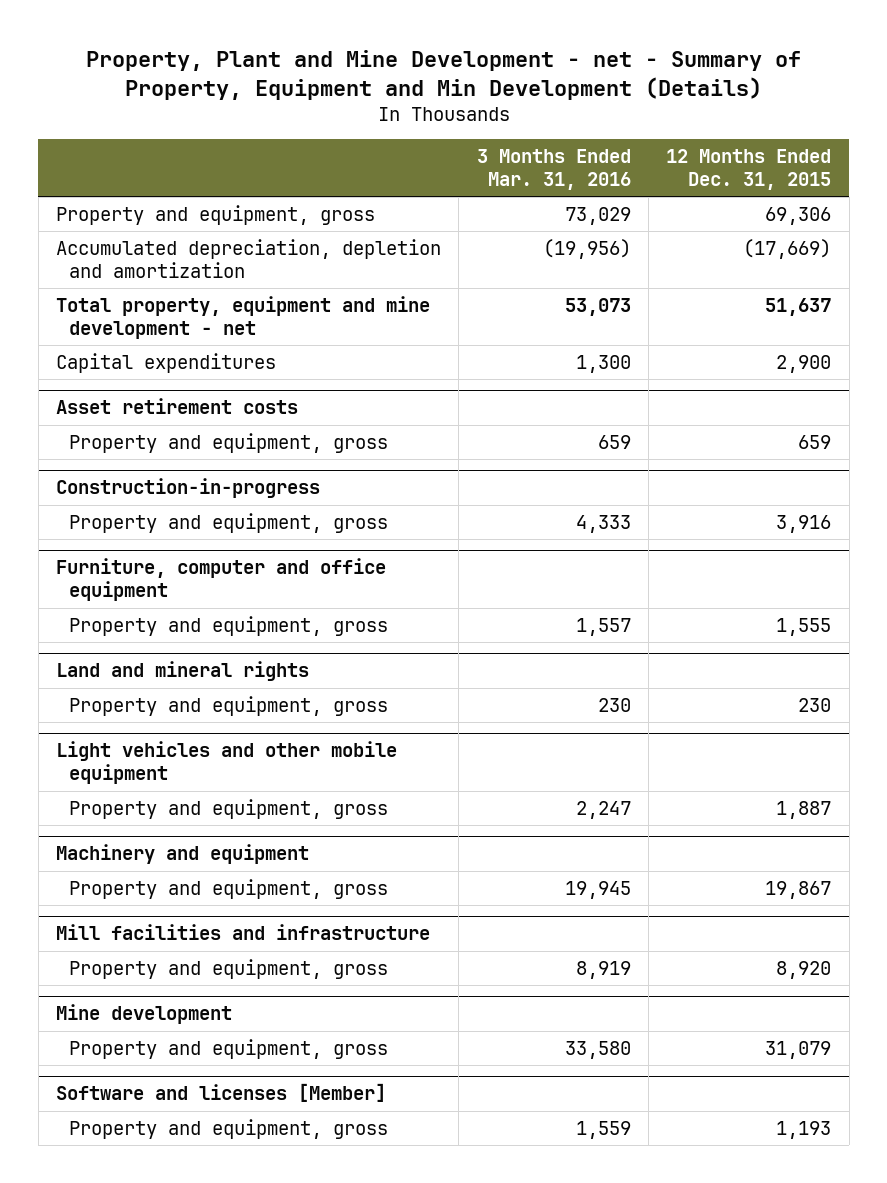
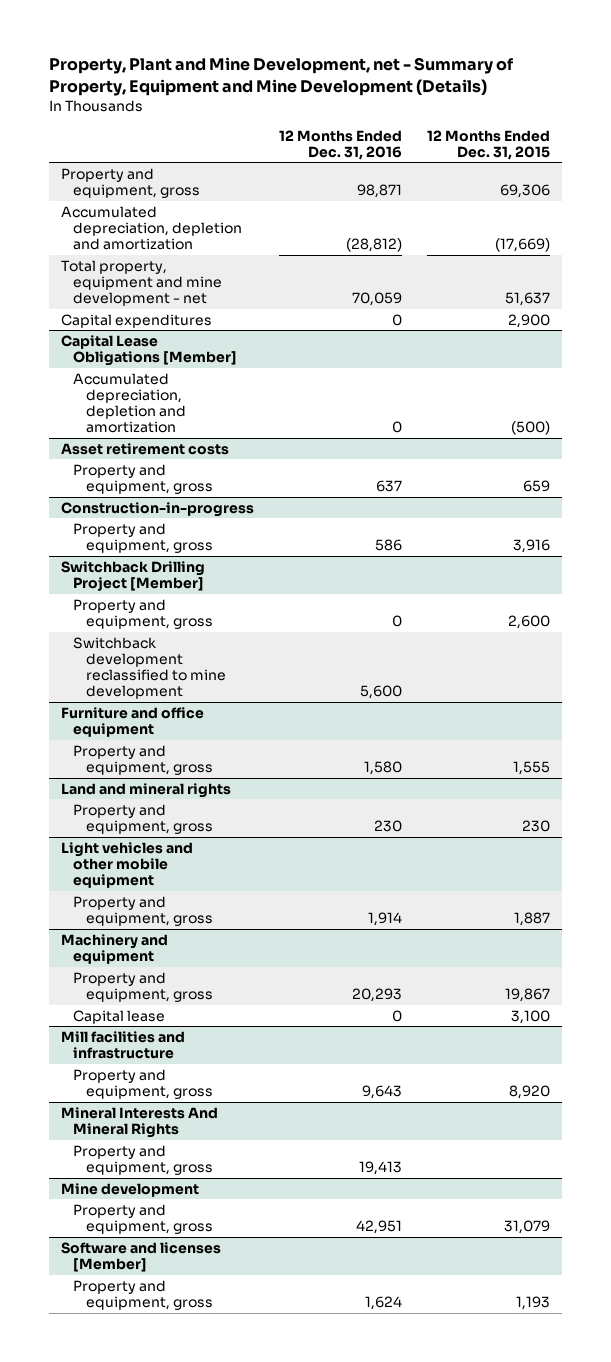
- Property, Plant and Mine Development - net - Summary of Property, Equipment and Min Development (Details)
+ Property, Plant and Mine Development, net - Summary of Property, Equipment and Mine Development (Details)
- | 3 Months Ended Mar. 31, 2016 | 12 Months Ended Dec. 31, 2015
+ | 12 Months Ended Dec. 31, 2016 | 12 Months Ended Dec. 31, 2015
+ Capital Lease Obligations [Member]
+ Accumulated depreciation, depletion and amortization | 0 | (500)
- Furniture, computer and office equipment
+ Switchback Drilling Project [Member]
+ Property and equipment, gross | 0 | 2,600
+ Switchback development reclassified to mine development | 5,600 |
+ Furniture and office equipment
@ Machinery and equipment
+ Capital lease | 0 | 3,100
+ Mineral Interests And Mineral Rights
+ Property and equipment, gross | 19,413 |

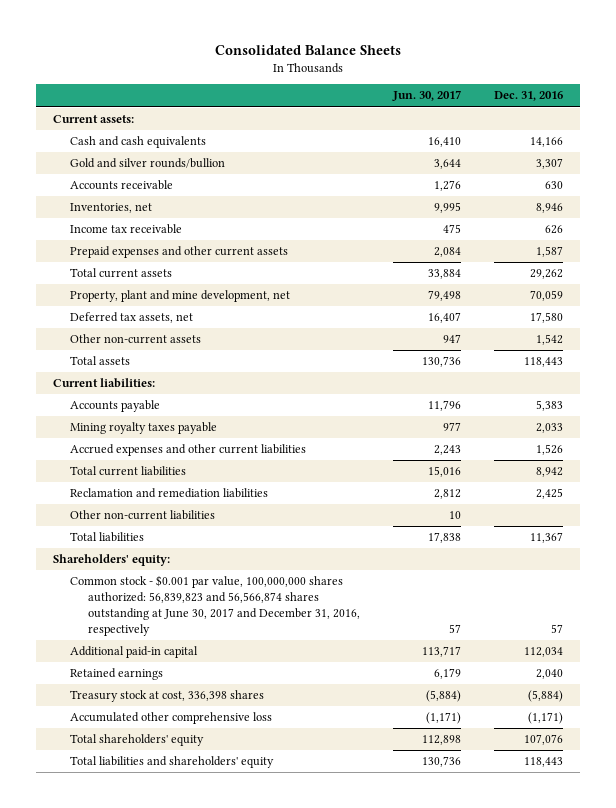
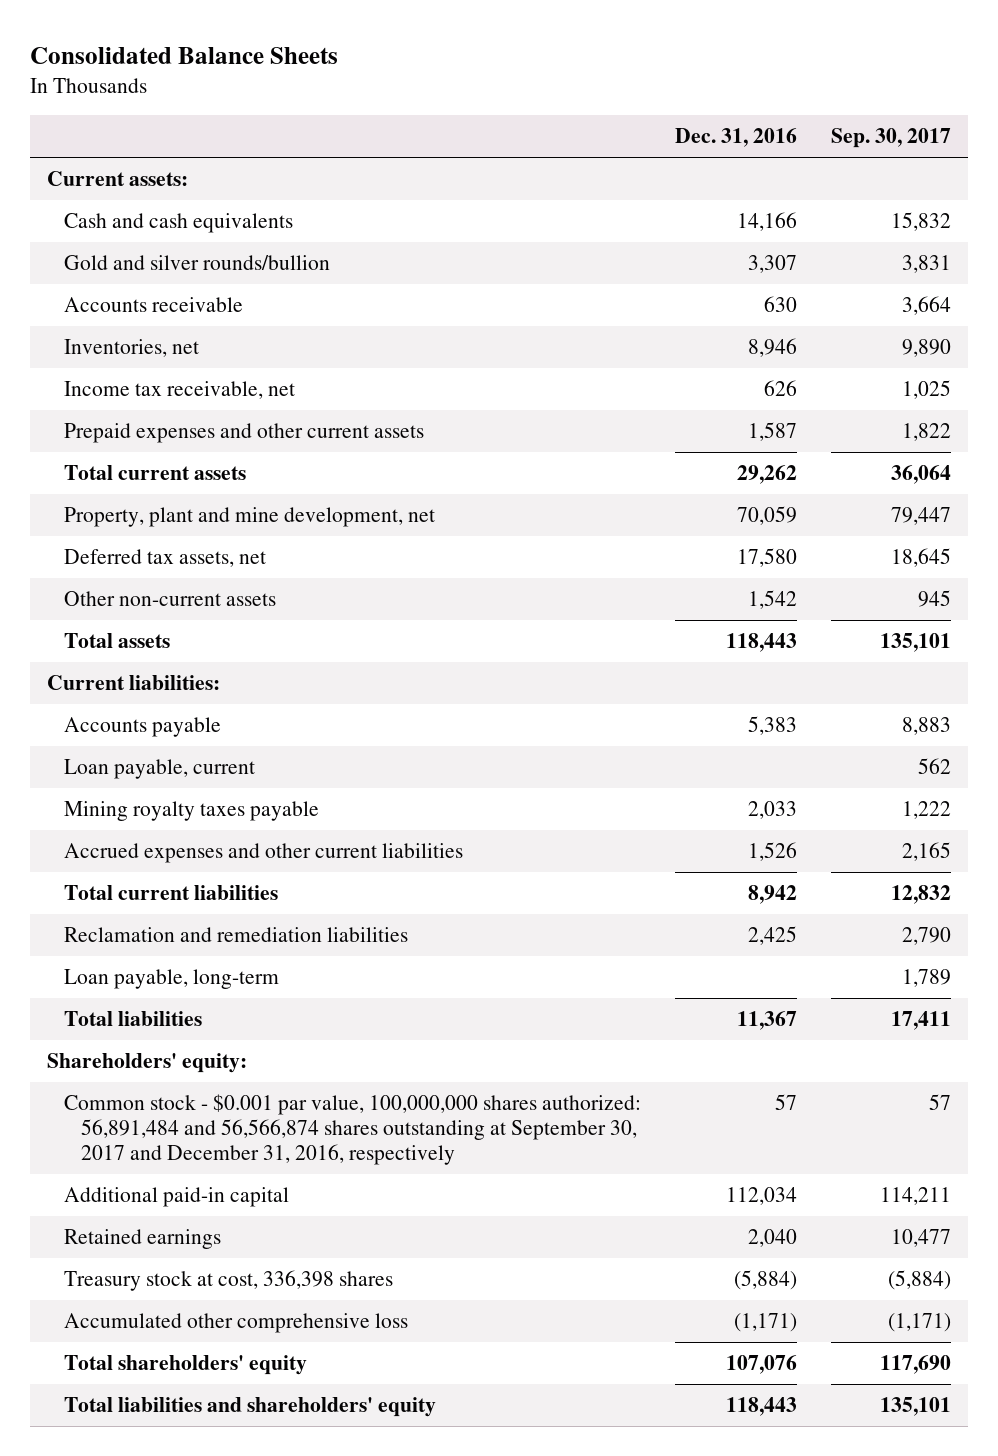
- | Jun. 30, 2017 | Dec. 31, 2016
+ | Dec. 31, 2016 | Sep. 30, 2017
- Income tax receivable | 475 | 626
+ Income tax receivable, net | 626 | 1,025
+ Loan payable, current | | 562
- Other non-current liabilities | 10 |
+ Loan payable, long-term | | 1,789
- Common stock - $0.001 par value, 100,000,000 shares authorized: 56,839,823 and 56,566,874 shares outstanding at June 30, 2017 and December 31, 2016, respectively | 57 | 57
+ Common stock - $0.001 par value, 100,000,000 shares authorized: 56,891,484 and 56,566,874 shares outstanding at September 30, 2017 and December 31, 2016, respectively | 57 | 57

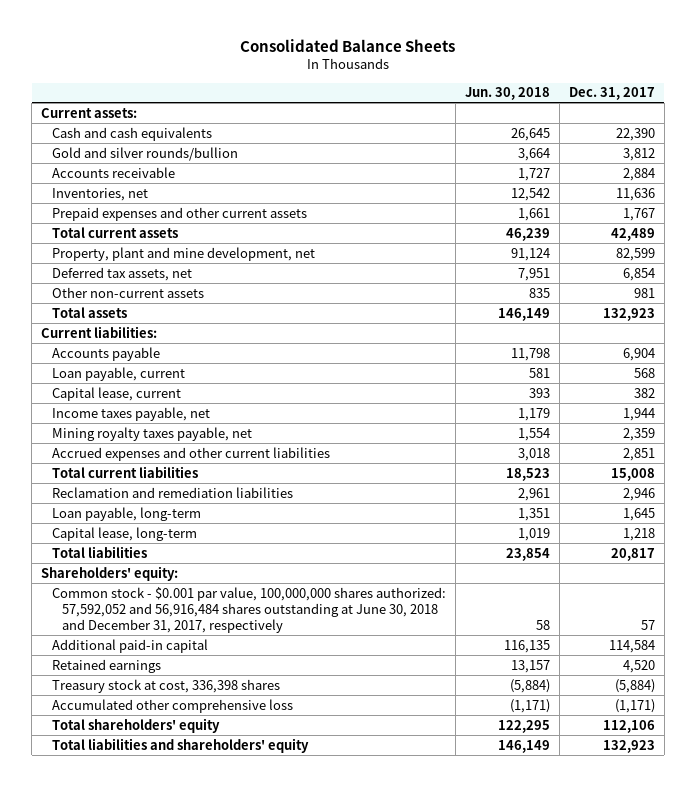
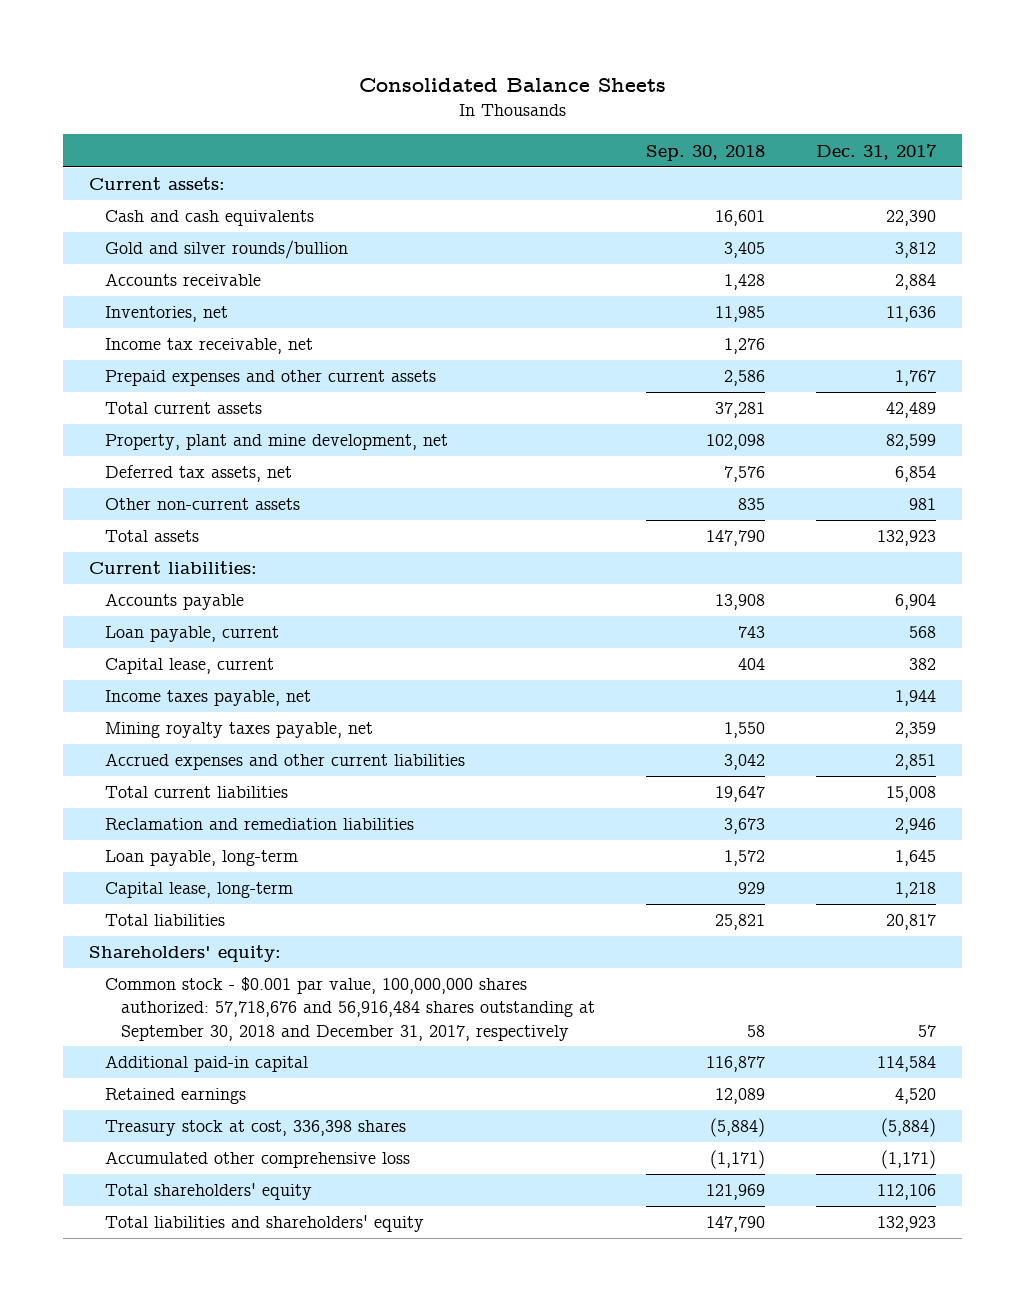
- | Jun. 30, 2018 | Dec. 31, 2017
+ | Sep. 30, 2018 | Dec. 31, 2017
+ Income tax receivable, net | 1,276 |
- Common stock - $0.001 par value, 100,000,000 shares authorized: 57,592,052 and 56,916,484 shares outstanding at June 30, 2018 and December 31, 2017, respectively | 58 | 57
+ Common stock - $0.001 par value, 100,000,000 shares authorized: 57,718,676 and 56,916,484 shares outstanding at September 30, 2018 and December 31, 2017, respectively | 58 | 57

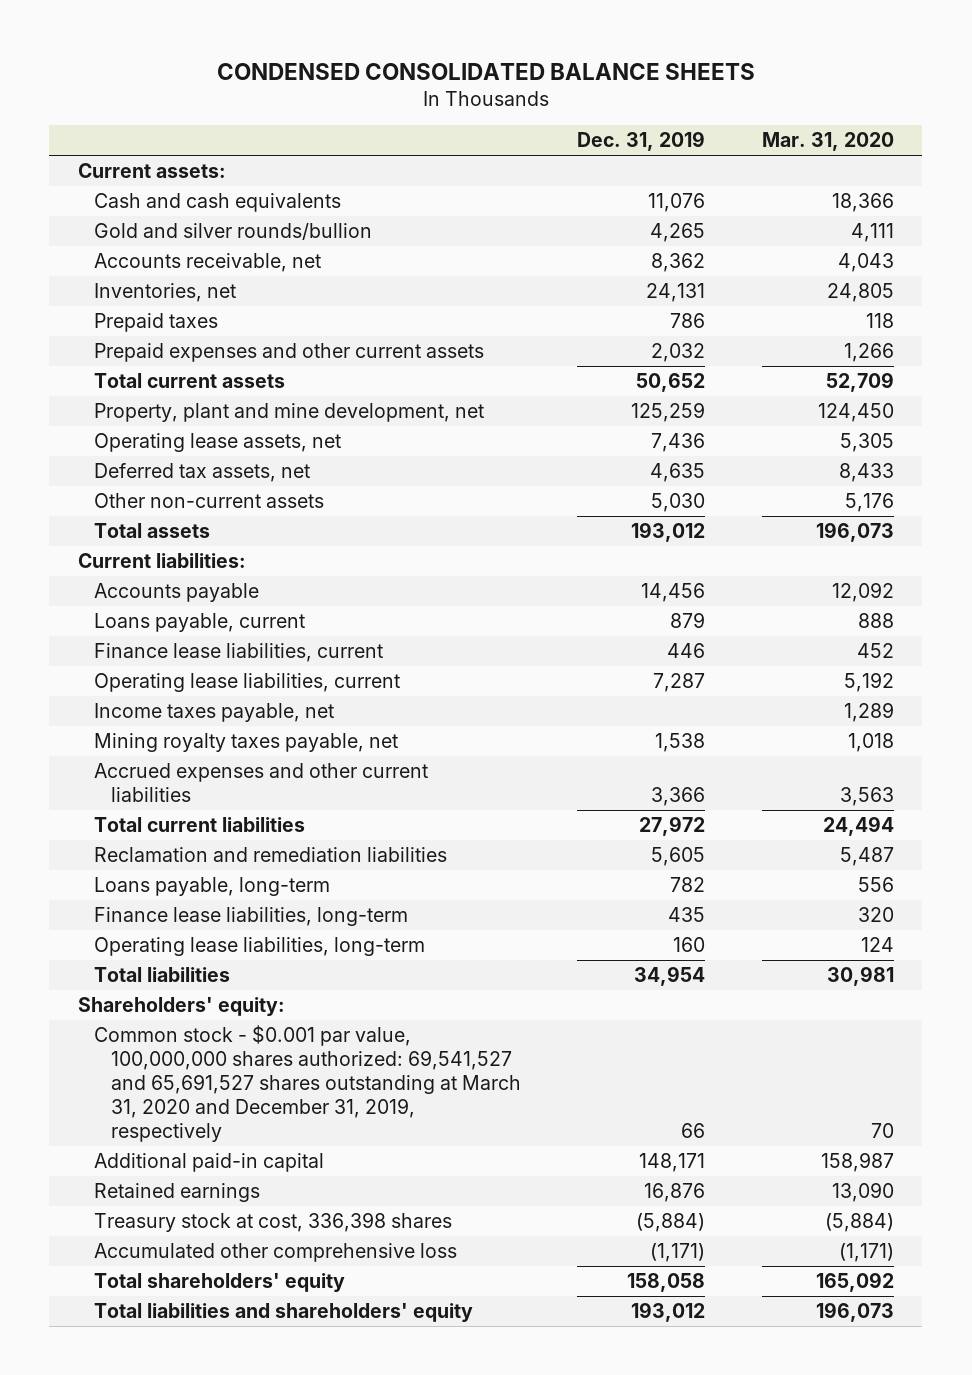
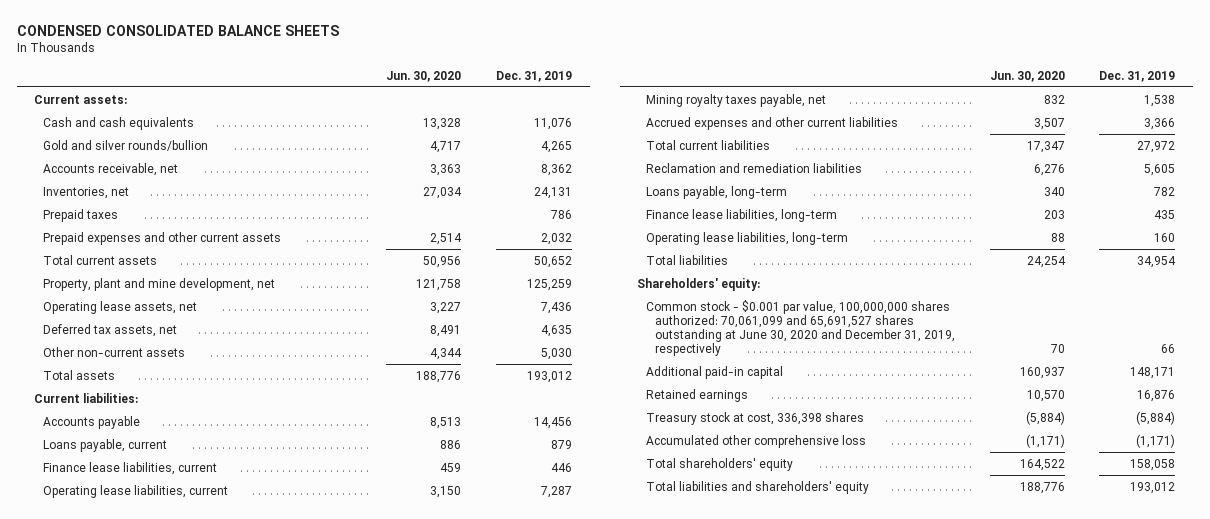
- | Dec. 31, 2019 | Mar. 31, 2020
+ | Jun. 30, 2020 | Dec. 31, 2019
- Income taxes payable, net | | 1,289
- Common stock - $0.001 par value, 100,000,000 shares authorized: 69,541,527 and 65,691,527 shares outstanding at March 31, 2020 and December 31, 2019, respectively | 66 | 70
+ Common stock - $0.001 par value, 100,000,000 shares authorized: 70,061,099 and 65,691,527 shares outstanding at June 30, 2020 and December 31, 2019, respectively | 70 | 66

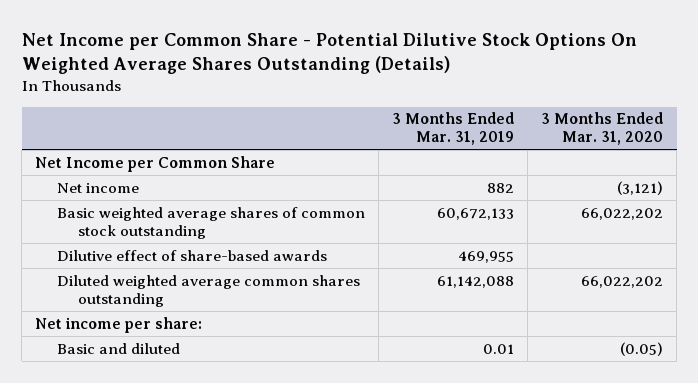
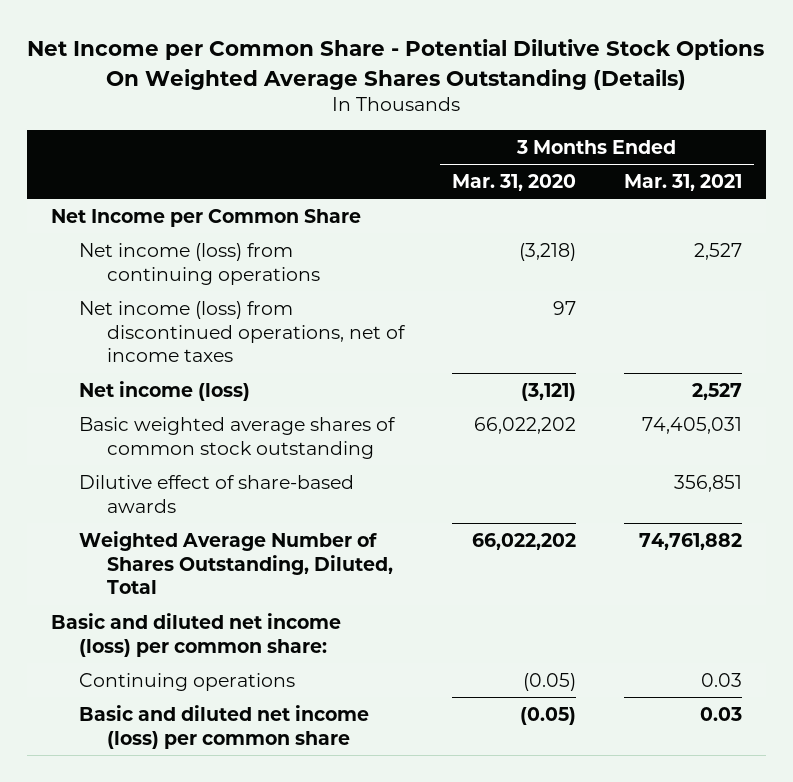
- | 3 Months Ended Mar. 31, 2019 | 3 Months Ended Mar. 31, 2020
+ | 3 Months Ended Mar. 31, 2020 | 3 Months Ended Mar. 31, 2021
- Net income | 882 | (3,121)
+ Net income (loss) from continuing operations | (3,218) | 2,527
+ Net income (loss) from discontinued operations, net of income taxes | 97 |
+ Net income (loss) | (3,121) | 2,527
- Diluted weighted average common shares outstanding | 61,142,088 | 66,022,202
- Net income per share:
- Basic and diluted | 0.01 | (0.05)
+ Weighted Average Number of Shares Outstanding, Diluted, Total | 66,022,202 | 74,761,882
+ Basic and diluted net income (loss) per common share:
+ Continuing operations | (0.05) | 0.03
+ Basic and diluted net income (loss) per common share | (0.05) | 0.03

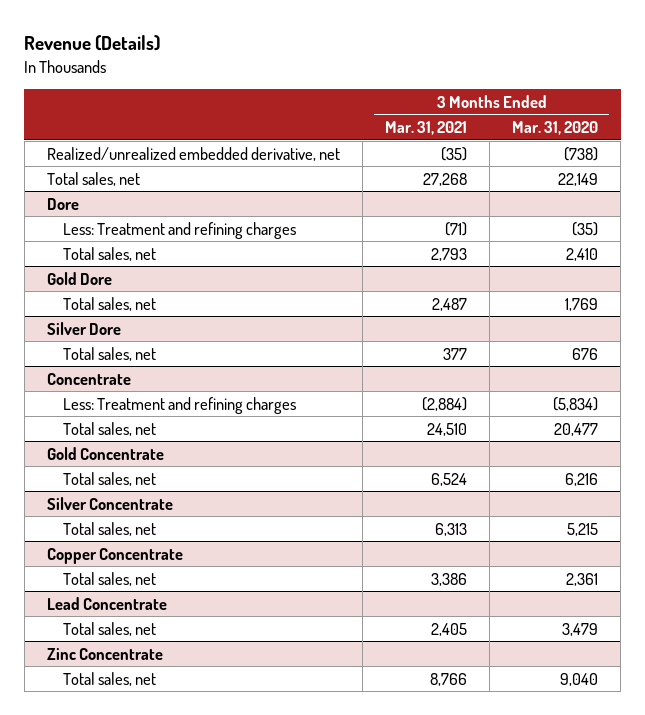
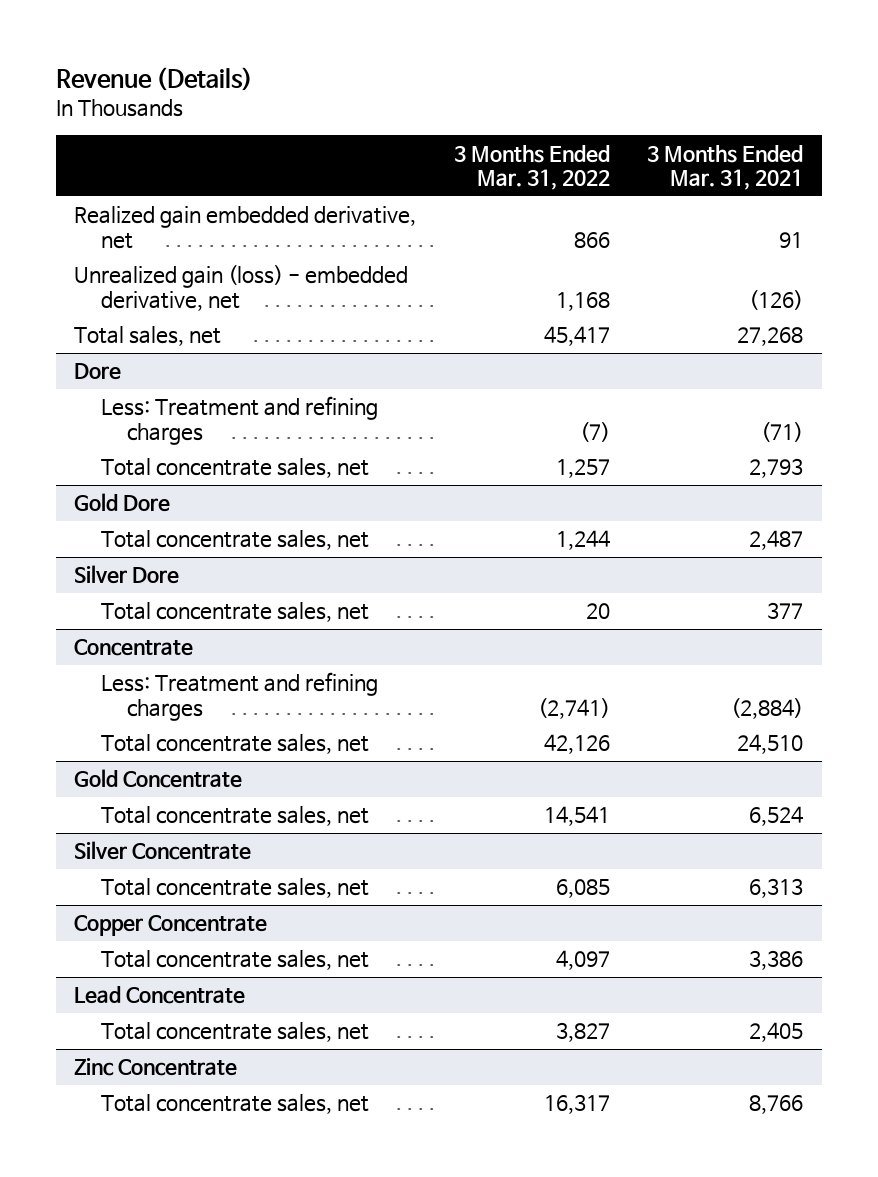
- | 3 Months Ended Mar. 31, 2021 | 3 Months Ended Mar. 31, 2020
+ | 3 Months Ended Mar. 31, 2022 | 3 Months Ended Mar. 31, 2021
- Realized/unrealized embedded derivative, net | (35) | (738)
+ Realized gain embedded derivative, net | 866 | 91
+ Unrealized gain (loss) - embedded derivative, net | 1,168 | (126)
@ Dore
- Total sales, net | 2,793 | 2,410
+ Total concentrate sales, net | 1,257 | 2,793
@ Gold Dore
- Total sales, net | 2,487 | 1,769
+ Total concentrate sales, net | 1,244 | 2,487
@ Silver Dore
- Total sales, net | 377 | 676
+ Total concentrate sales, net | 20 | 377
@ Concentrate
- Total sales, net | 24,510 | 20,477
+ Total concentrate sales, net | 42,126 | 24,510
@ Gold Concentrate
- Total sales, net | 6,524 | 6,216
+ Total concentrate sales, net | 14,541 | 6,524
@ Silver Concentrate
- Total sales, net | 6,313 | 5,215
+ Total concentrate sales, net | 6,085 | 6,313
@ Copper Concentrate
- Total sales, net | 3,386 | 2,361
+ Total concentrate sales, net | 4,097 | 3,386
@ Lead Concentrate
- Total sales, net | 2,405 | 3,479
+ Total concentrate sales, net | 3,827 | 2,405
@ Zinc Concentrate
- Total sales, net | 8,766 | 9,040
+ Total concentrate sales, net | 16,317 | 8,766

